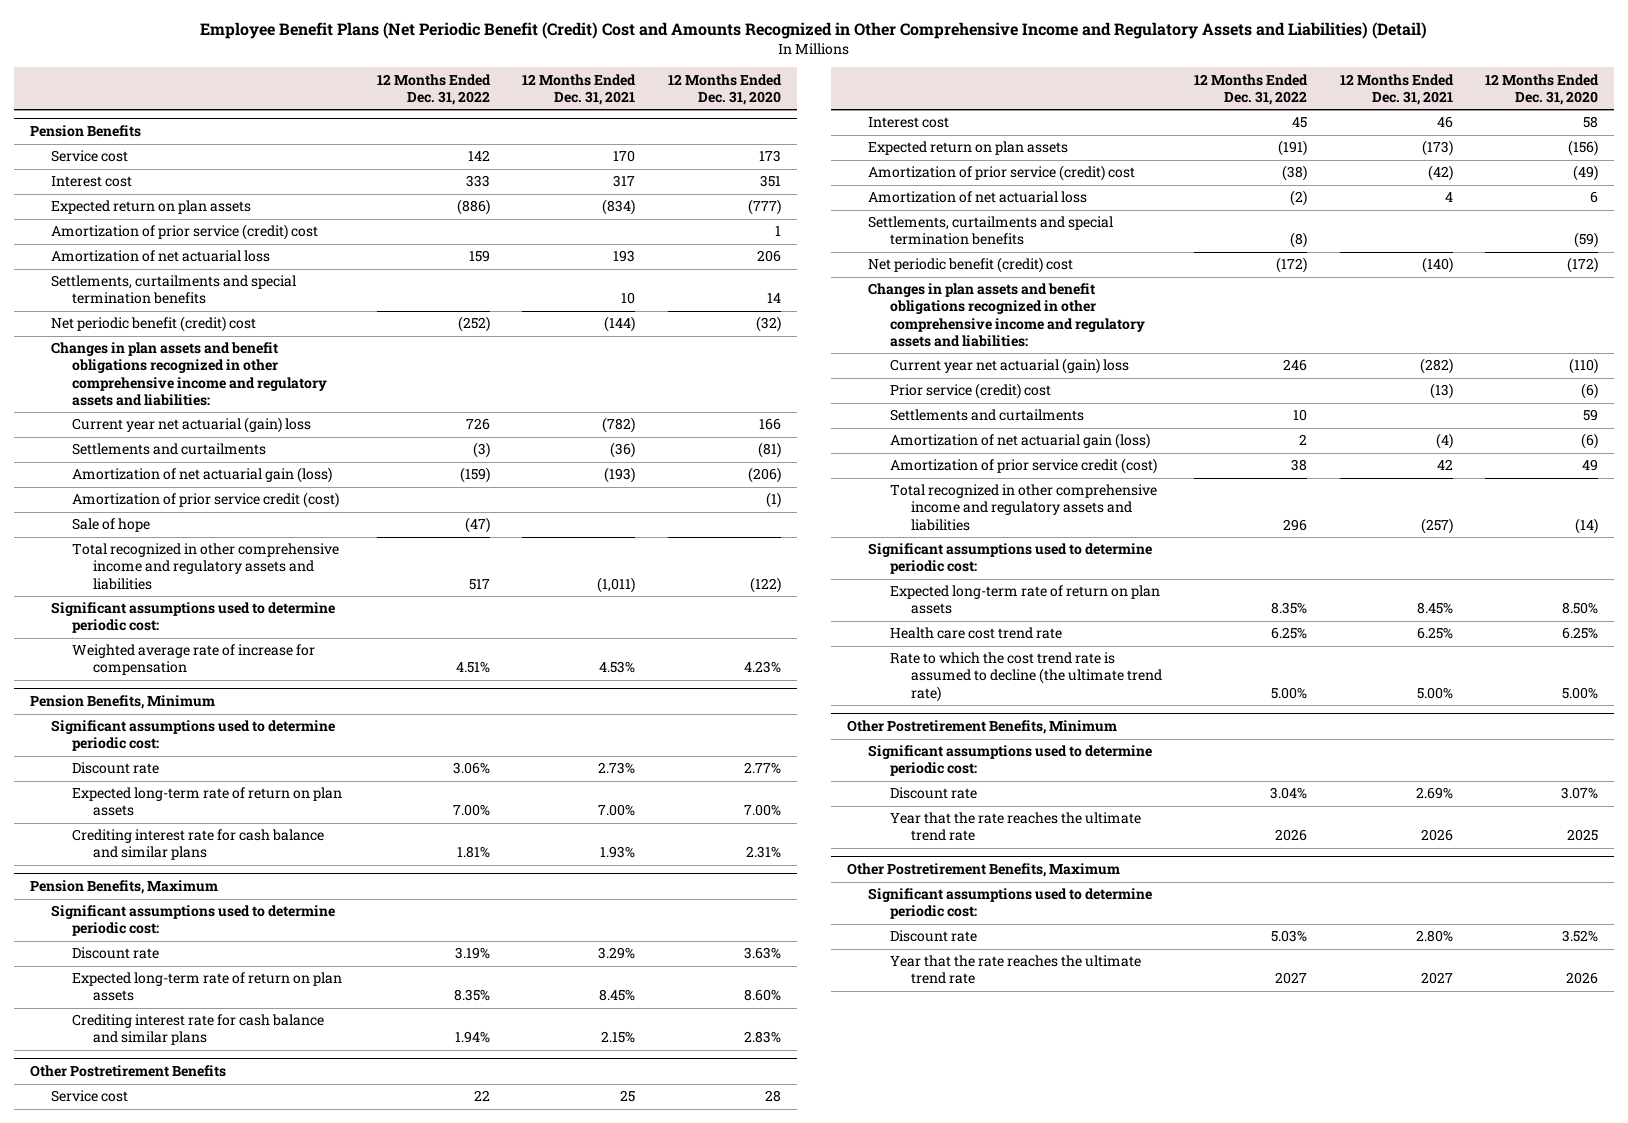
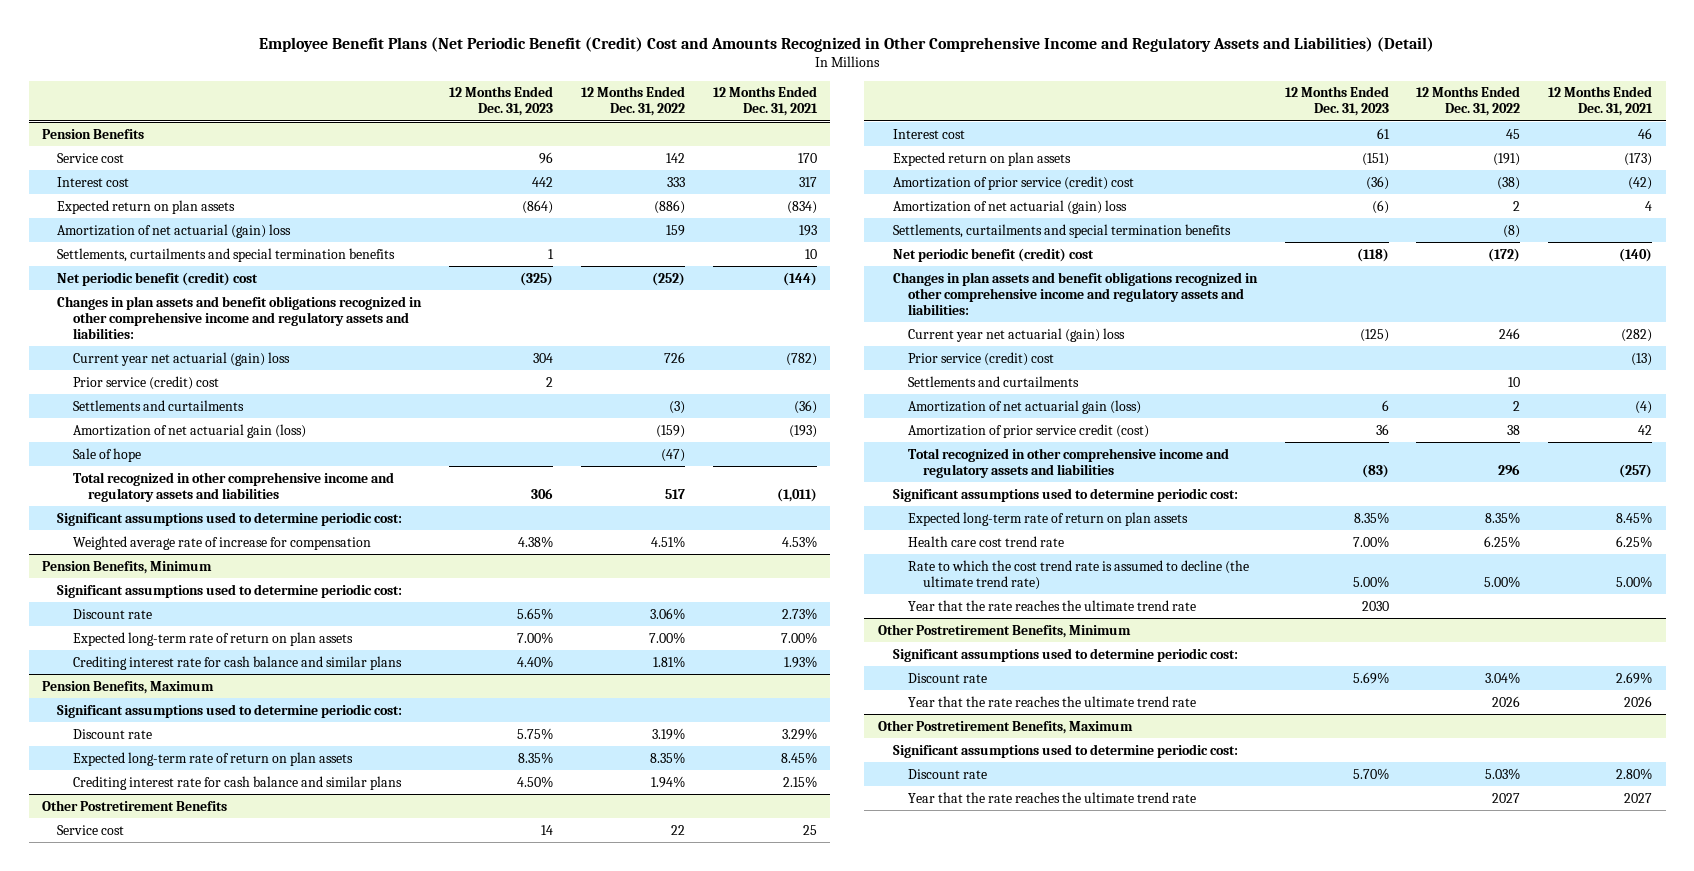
- | 12 Months Ended Dec. 31, 2022 | 12 Months Ended Dec. 31, 2021 | 12 Months Ended Dec. 31, 2020
+ | 12 Months Ended Dec. 31, 2023 | 12 Months Ended Dec. 31, 2022 | 12 Months Ended Dec. 31, 2021
@ Pension Benefits
- Amortization of prior service (credit) cost | | | 1
- Amortization of net actuarial loss | 159 | 193 | 206
+ Amortization of net actuarial (gain) loss | | 159 | 193
+ Prior service (credit) cost | 2 | |
- Amortization of prior service credit (cost) | | | (1)
@ Other Postretirement Benefits
- Amortization of net actuarial loss | (2) | 4 | 6
+ Amortization of net actuarial (gain) loss | (6) | 2 | 4
+ Year that the rate reaches the ultimate trend rate | 2030 | |

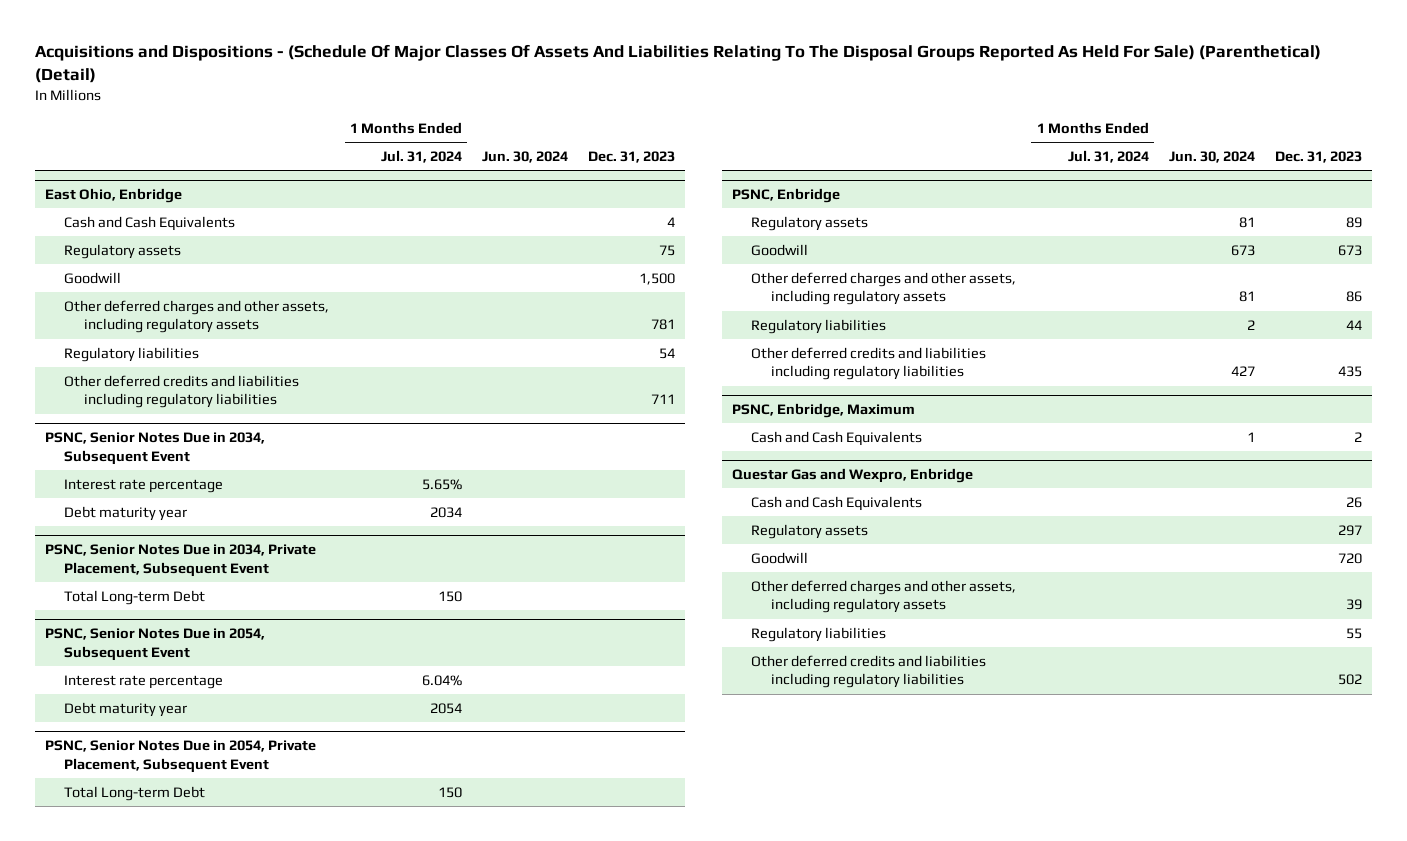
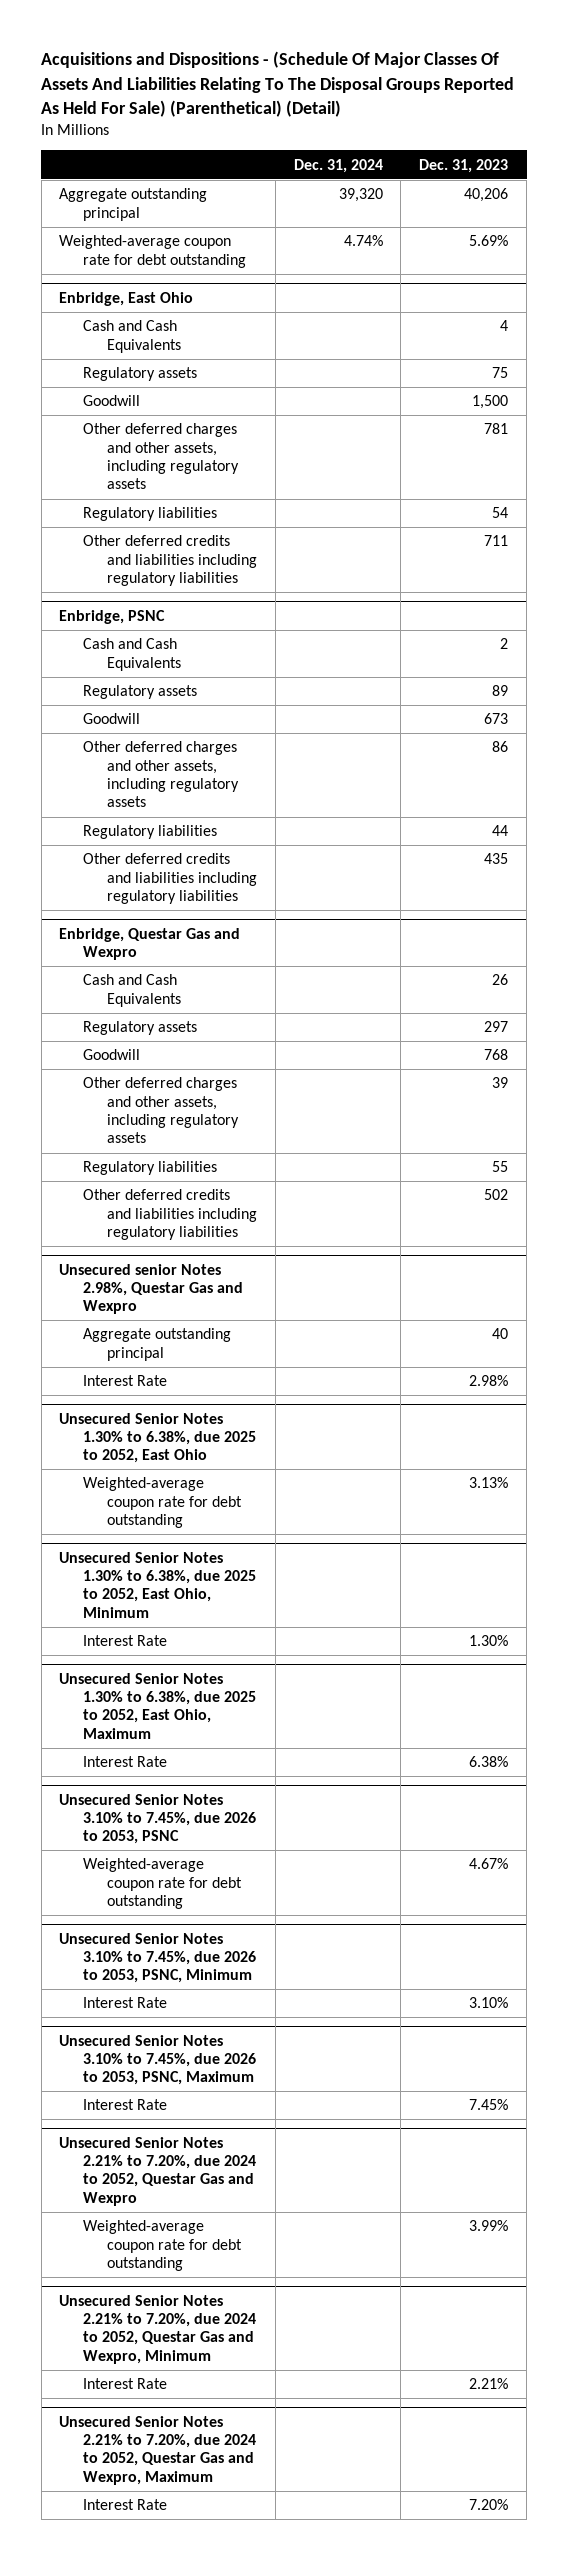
- | 1 Months Ended Jul. 31, 2024 | Jun. 30, 2024 | Dec. 31, 2023
+ | Dec. 31, 2024 | Dec. 31, 2023
- East Ohio, Enbridge
+ Aggregate outstanding principal | 39,320 | 40,206
+ Weighted-average coupon rate for debt outstanding | 4.74% | 5.69%
+ Enbridge, East Ohio
- PSNC, Senior Notes Due in 2034, Subsequent Event
- Interest rate percentage | 5.65% | |
- Debt maturity year | 2034 | |
- PSNC, Senior Notes Due in 2034, Private Placement, Subsequent Event
- Total Long-term Debt | 150 | |
- PSNC, Senior Notes Due in 2054, Subsequent Event
- Interest rate percentage | 6.04% | |
- Debt maturity year | 2054 | |
- PSNC, Senior Notes Due in 2054, Private Placement, Subsequent Event
- Total Long-term Debt | 150 | |
- PSNC, Enbridge
+ Enbridge, PSNC
+ Cash and Cash Equivalents | | 2
- PSNC, Enbridge, Maximum
- Cash and Cash Equivalents | | 1 | 2
- Questar Gas and Wexpro, Enbridge
+ Enbridge, Questar Gas and Wexpro
- Goodwill | | | 720
+ Goodwill | | 768
+ Unsecured senior Notes 2.98%, Questar Gas and Wexpro
+ Aggregate outstanding principal | | 40
+ Interest Rate | | 2.98%
+ Unsecured Senior Notes 1.30% to 6.38%, due 2025 to 2052, East Ohio
+ Weighted-average coupon rate for debt outstanding | | 3.13%
+ Unsecured Senior Notes 1.30% to 6.38%, due 2025 to 2052, East Ohio, Minimum
+ Interest Rate | | 1.30%
+ Unsecured Senior Notes 1.30% to 6.38%, due 2025 to 2052, East Ohio, Maximum
+ Interest Rate | | 6.38%
+ Unsecured Senior Notes 3.10% to 7.45%, due 2026 to 2053, PSNC
+ Weighted-average coupon rate for debt outstanding | | 4.67%
+ Unsecured Senior Notes 3.10% to 7.45%, due 2026 to 2053, PSNC, Minimum
+ Interest Rate | | 3.10%
+ Unsecured Senior Notes 3.10% to 7.45%, due 2026 to 2053, PSNC, Maximum
+ Interest Rate | | 7.45%
+ Unsecured Senior Notes 2.21% to 7.20%, due 2024 to 2052, Questar Gas and Wexpro
+ Weighted-average coupon rate for debt outstanding | | 3.99%
+ Unsecured Senior Notes 2.21% to 7.20%, due 2024 to 2052, Questar Gas and Wexpro, Minimum
+ Interest Rate | | 2.21%
+ Unsecured Senior Notes 2.21% to 7.20%, due 2024 to 2052, Questar Gas and Wexpro, Maximum
+ Interest Rate | | 7.20%

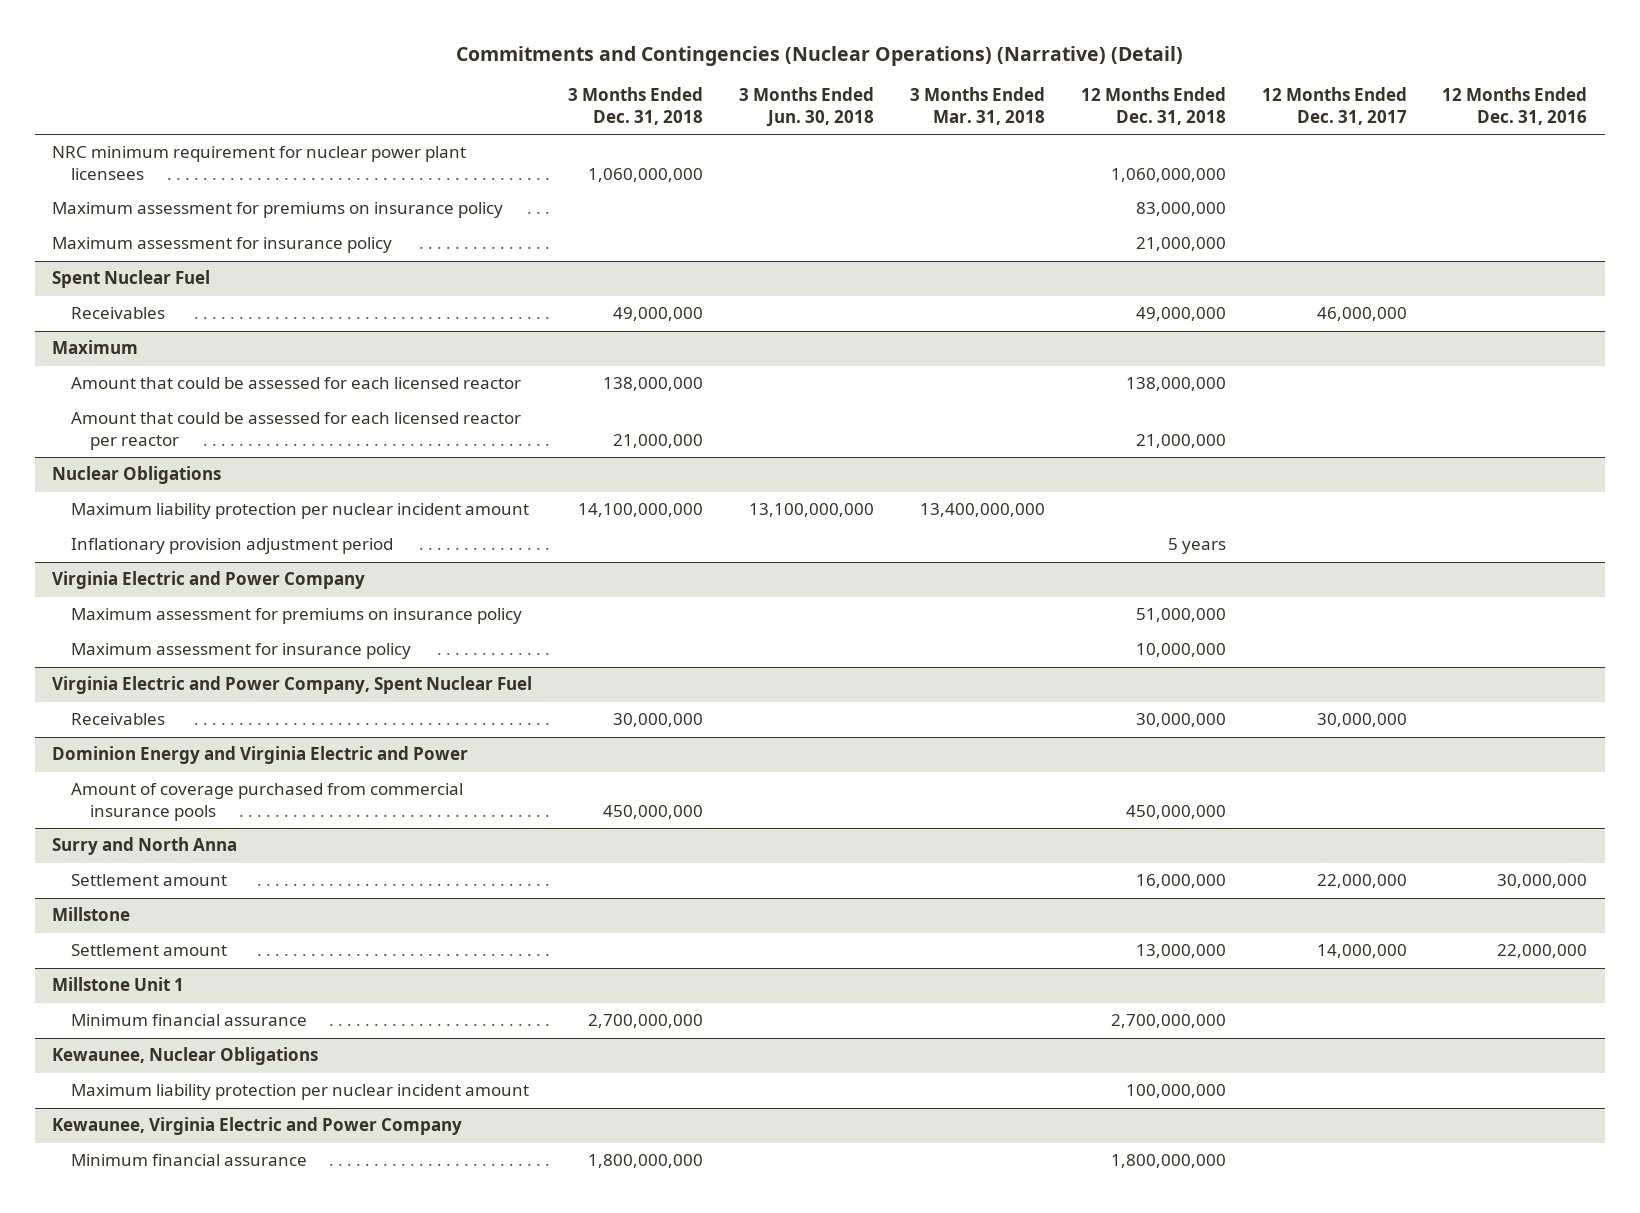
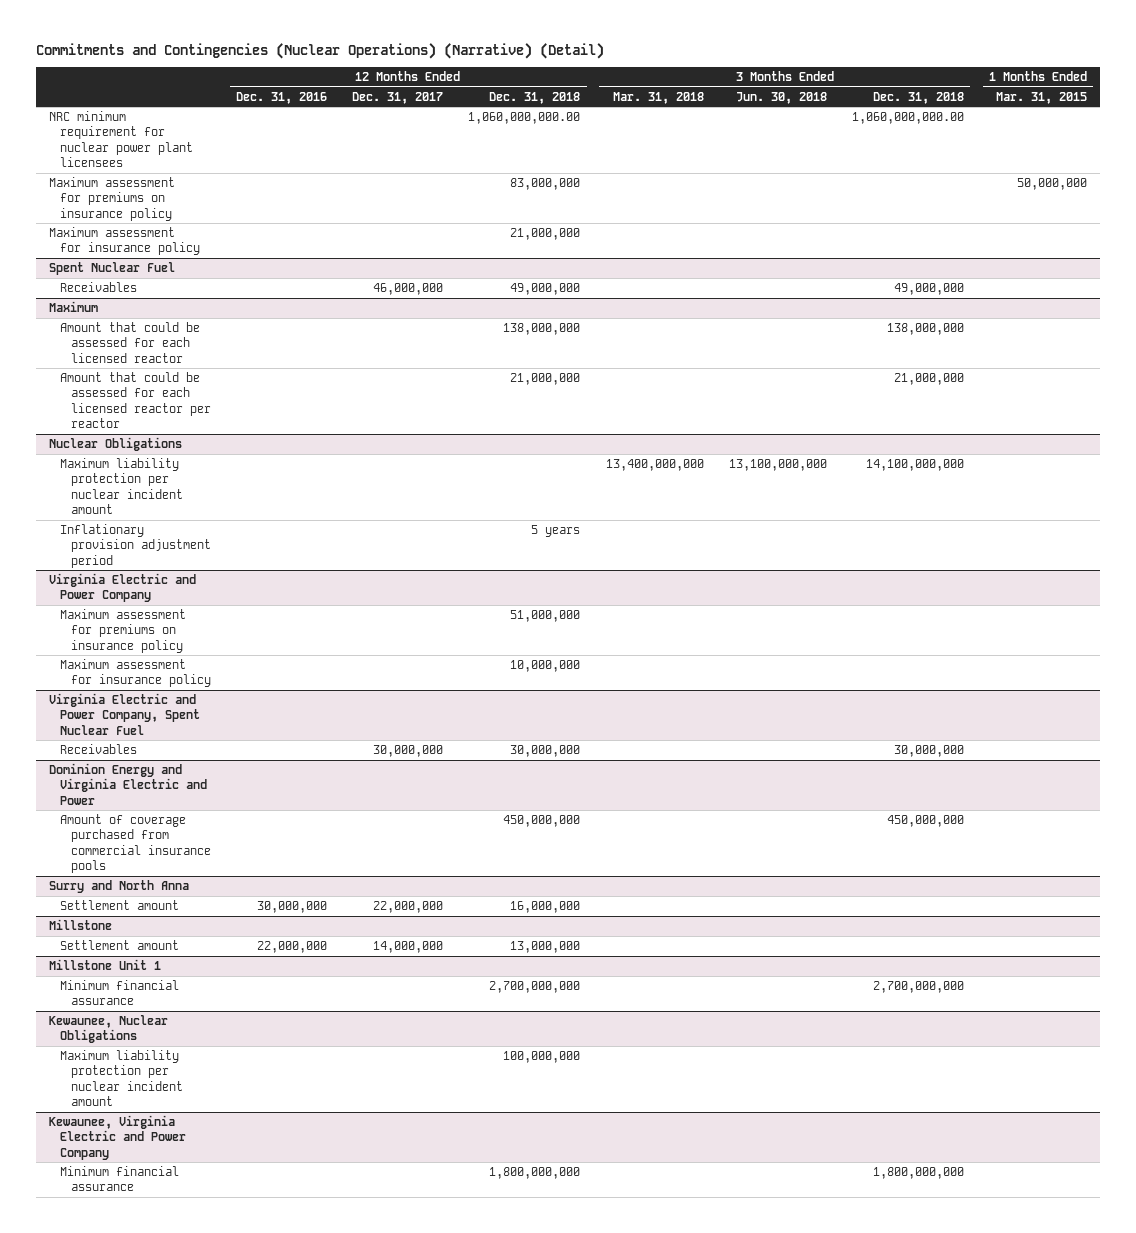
- | 3 Months Ended Dec. 31, 2018 | 3 Months Ended Jun. 30, 2018 | 3 Months Ended Mar. 31, 2018 | 12 Months Ended Dec. 31, 2018 | 12 Months Ended Dec. 31, 2017 | 12 Months Ended Dec. 31, 2016
+ | 12 Months Ended Dec. 31, 2016 | 12 Months Ended Dec. 31, 2017 | 12 Months Ended Dec. 31, 2018 | 3 Months Ended Mar. 31, 2018 | 3 Months Ended Jun. 30, 2018 | 3 Months Ended Dec. 31, 2018 | 1 Months Ended Mar. 31, 2015
- NRC minimum requirement for nuclear power plant licensees | 1,060,000,000 | | | 1,060,000,000 | |
+ NRC minimum requirement for nuclear power plant licensees | | | 1,060,000,000.00 | | | 1,060,000,000.00 |

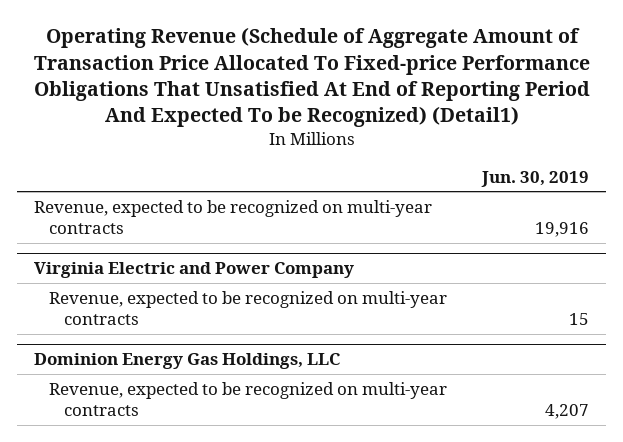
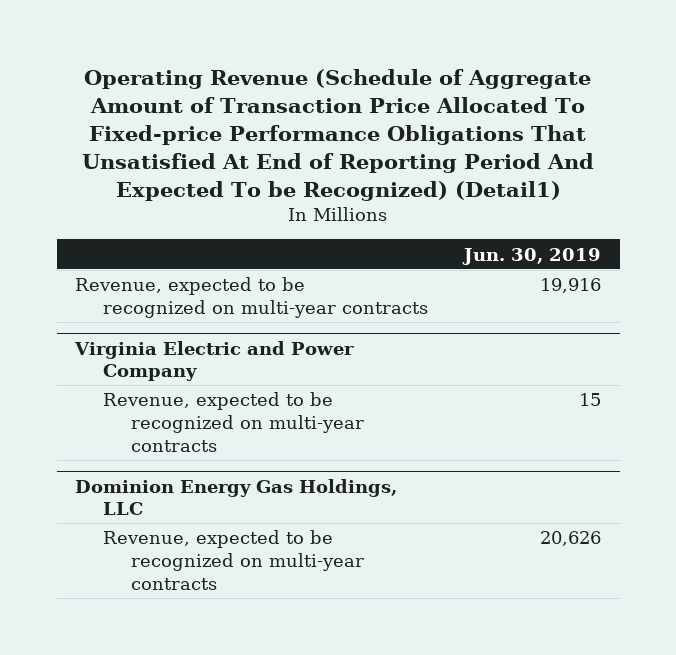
@ Dominion Energy Gas Holdings, LLC
- Revenue, expected to be recognized on multi-year contracts | 4,207
+ Revenue, expected to be recognized on multi-year contracts | 20,626

